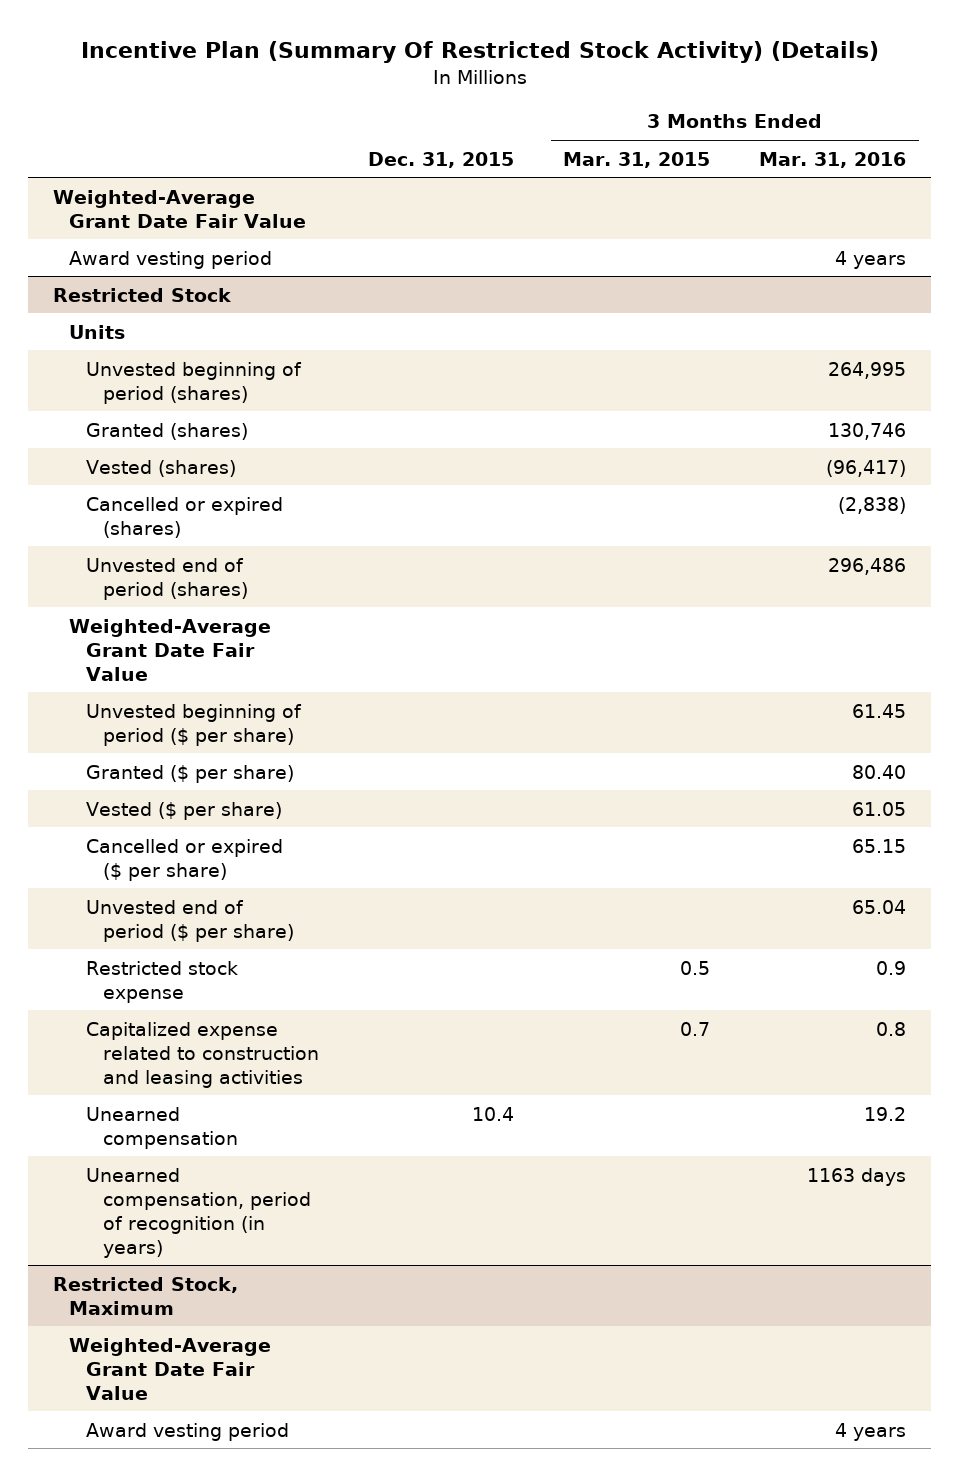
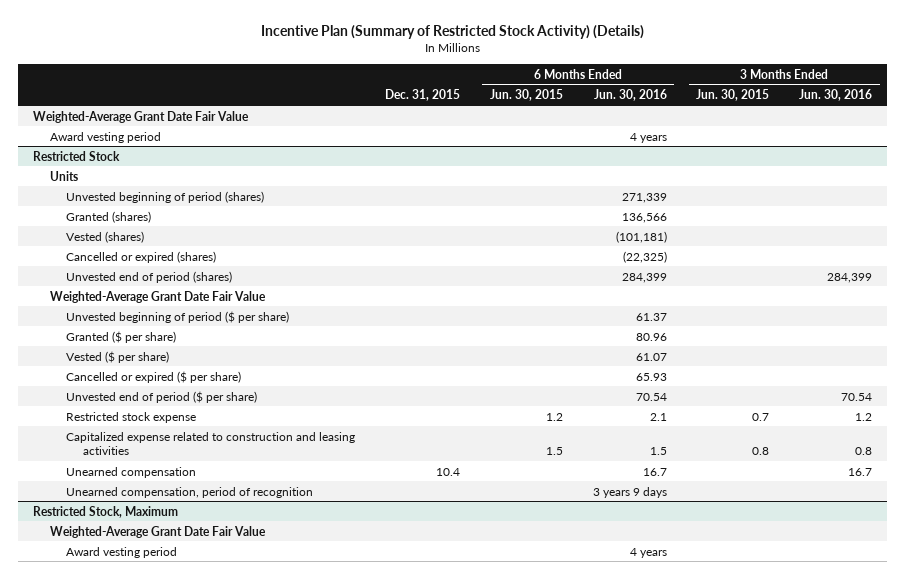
- Incentive Plan (Summary Of Restricted Stock Activity) (Details)
+ Incentive Plan (Summary of Restricted Stock Activity) (Details)
- | Dec. 31, 2015 | 3 Months Ended Mar. 31, 2015 | 3 Months Ended Mar. 31, 2016
+ | Dec. 31, 2015 | 6 Months Ended Jun. 30, 2015 | 6 Months Ended Jun. 30, 2016 | 3 Months Ended Jun. 30, 2015 | 3 Months Ended Jun. 30, 2016
@ Restricted Stock
- Unearned compensation, period of recognition (in years) | | | 1163 days
+ Unearned compensation, period of recognition | | | 3 years 9 days | |

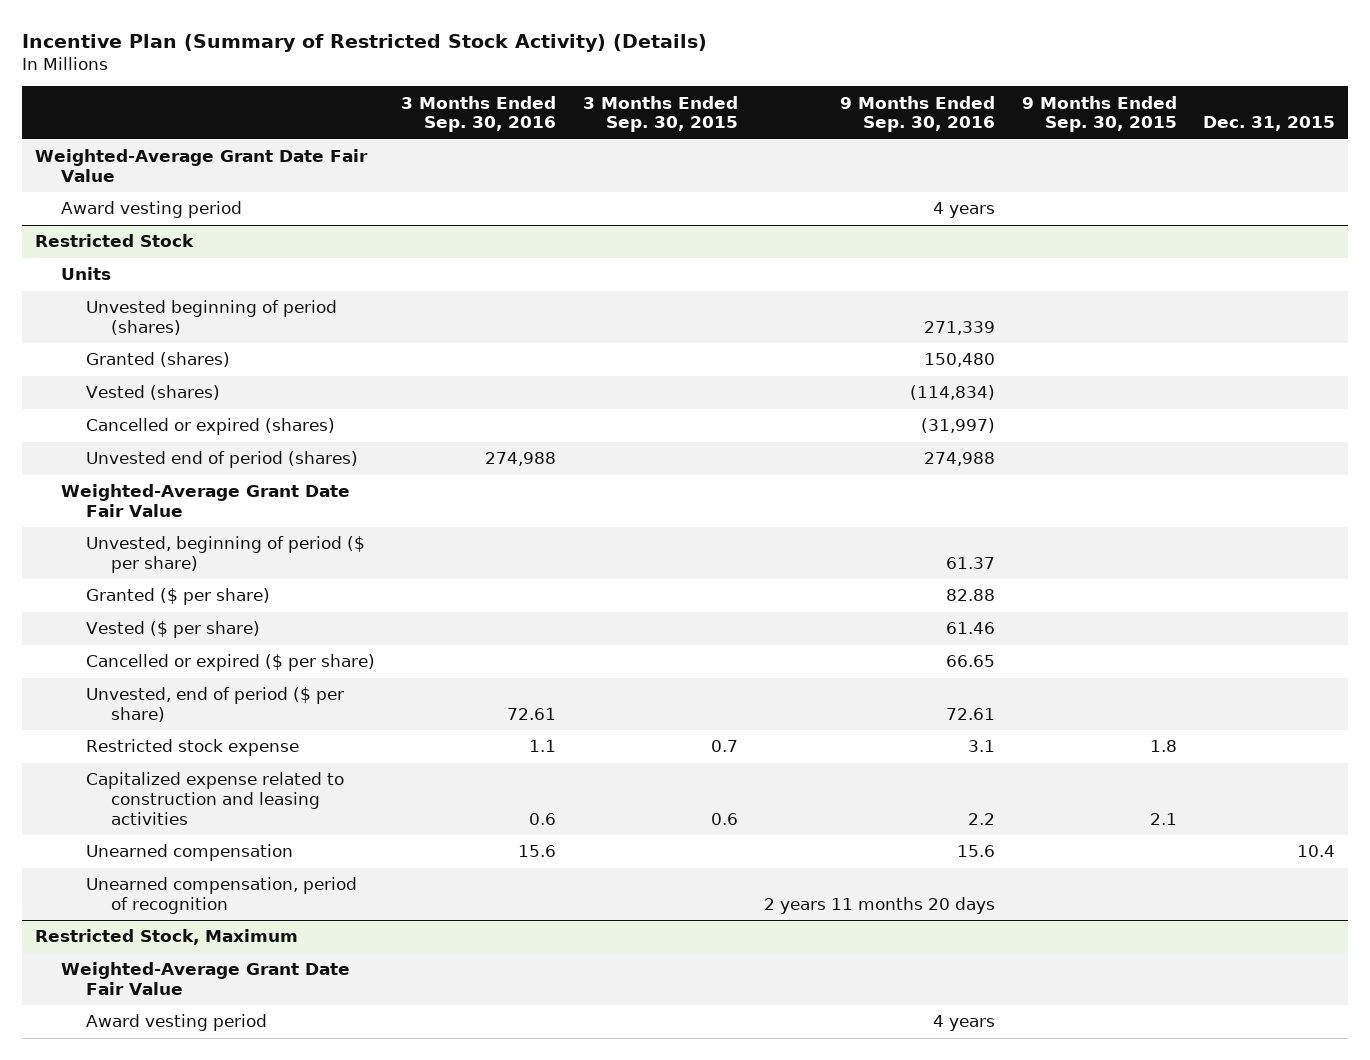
- | Dec. 31, 2015 | 6 Months Ended Jun. 30, 2015 | 6 Months Ended Jun. 30, 2016 | 3 Months Ended Jun. 30, 2015 | 3 Months Ended Jun. 30, 2016
+ | 3 Months Ended Sep. 30, 2016 | 3 Months Ended Sep. 30, 2015 | 9 Months Ended Sep. 30, 2016 | 9 Months Ended Sep. 30, 2015 | Dec. 31, 2015
@ Restricted Stock
- Unvested beginning of period ($ per share) | | | 61.37 | |
+ Unvested, beginning of period ($ per share) | | | 61.37 | |
- Unvested end of period ($ per share) | | | 70.54 | | 70.54
+ Unvested, end of period ($ per share) | 72.61 | | 72.61 | |

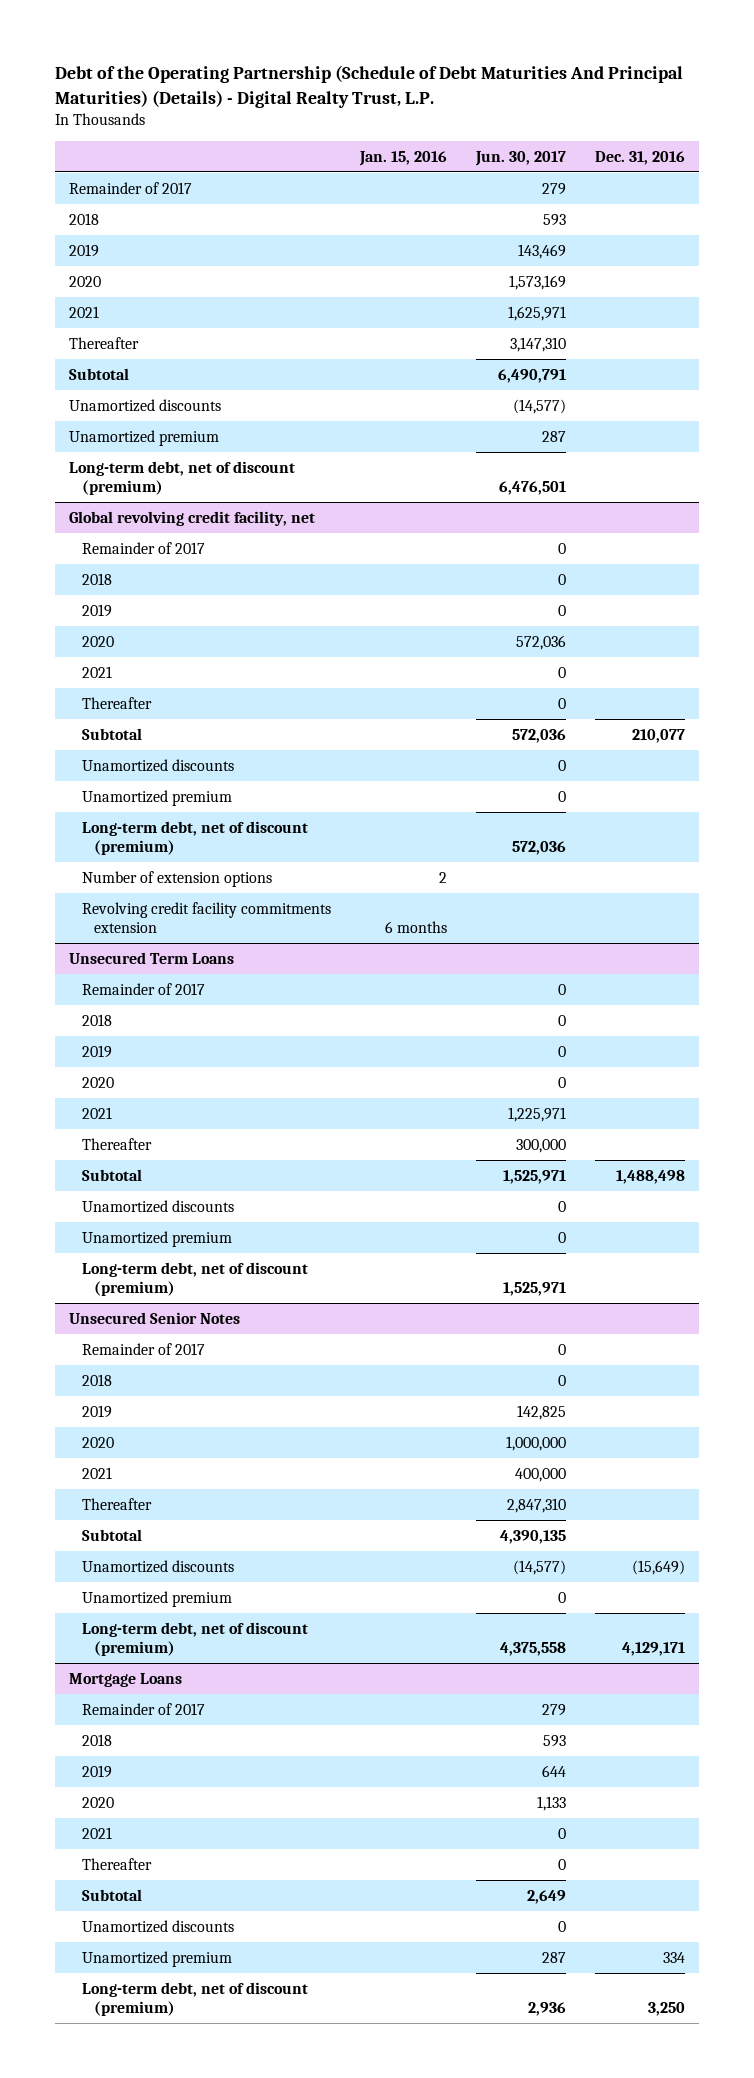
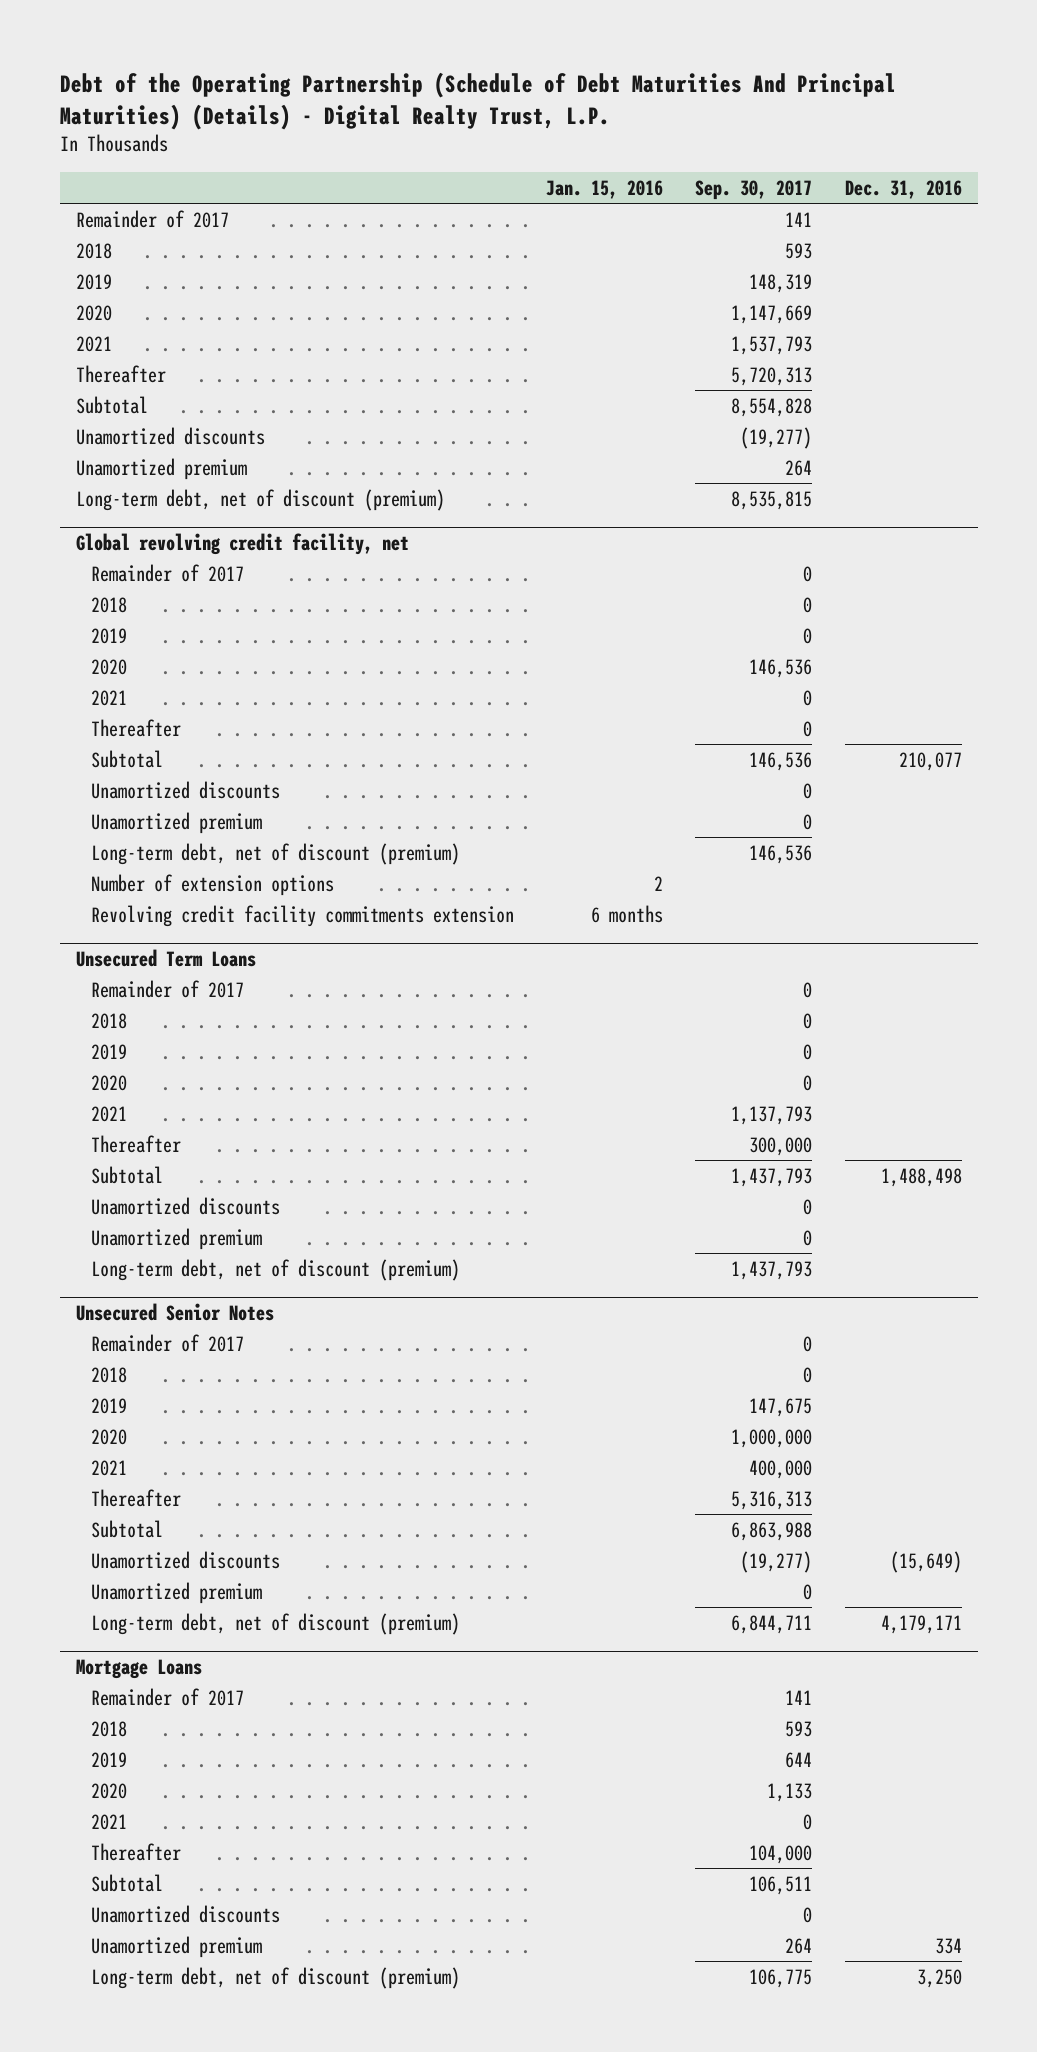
- | Jan. 15, 2016 | Jun. 30, 2017 | Dec. 31, 2016
+ | Jan. 15, 2016 | Sep. 30, 2017 | Dec. 31, 2016
@ Unsecured Senior Notes
- Long-term debt, net of discount (premium) | | 4,375,558 | 4,129,171
+ Long-term debt, net of discount (premium) | | 6,844,711 | 4,179,171

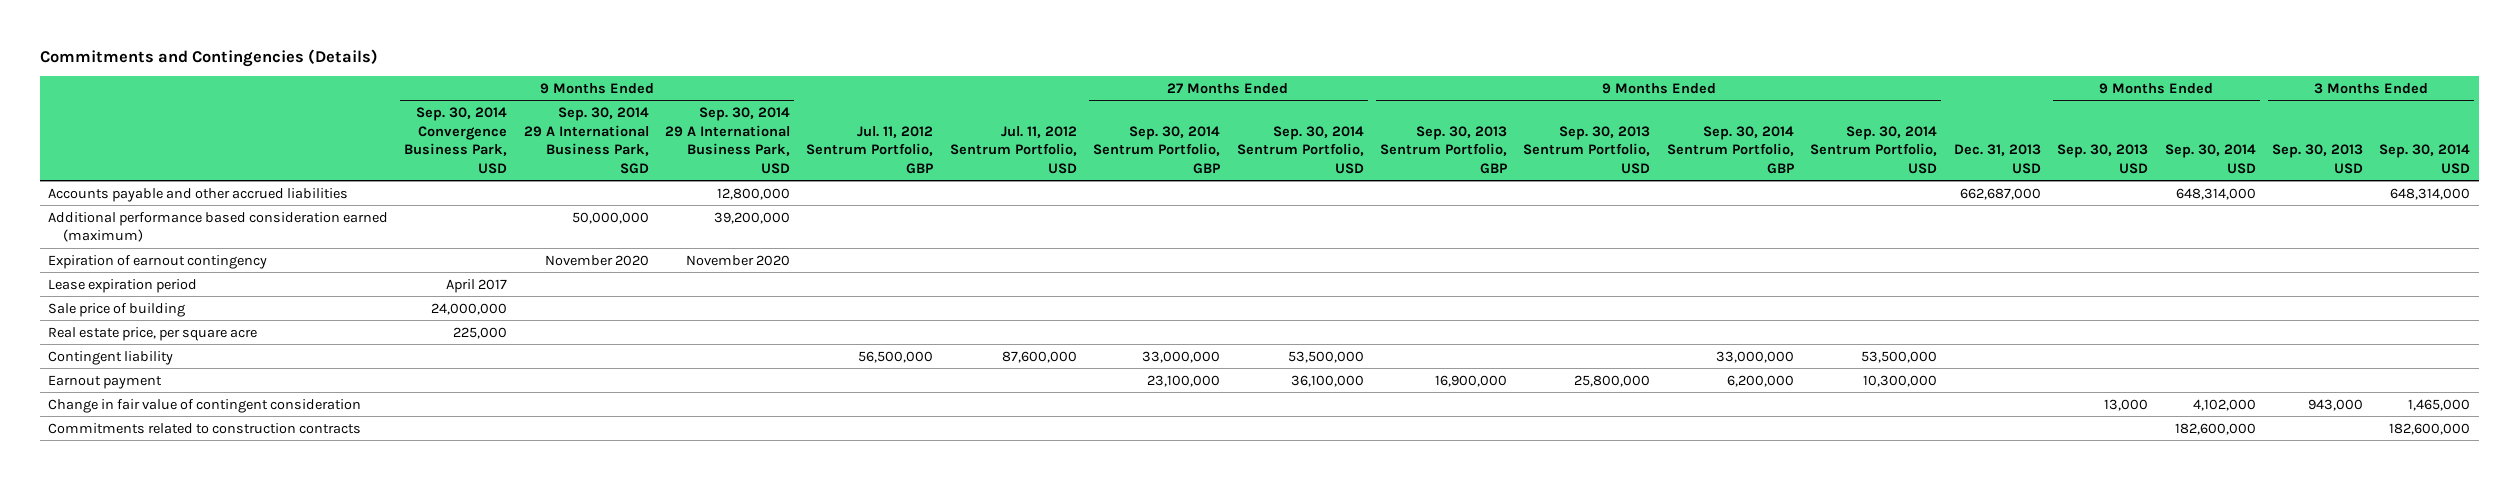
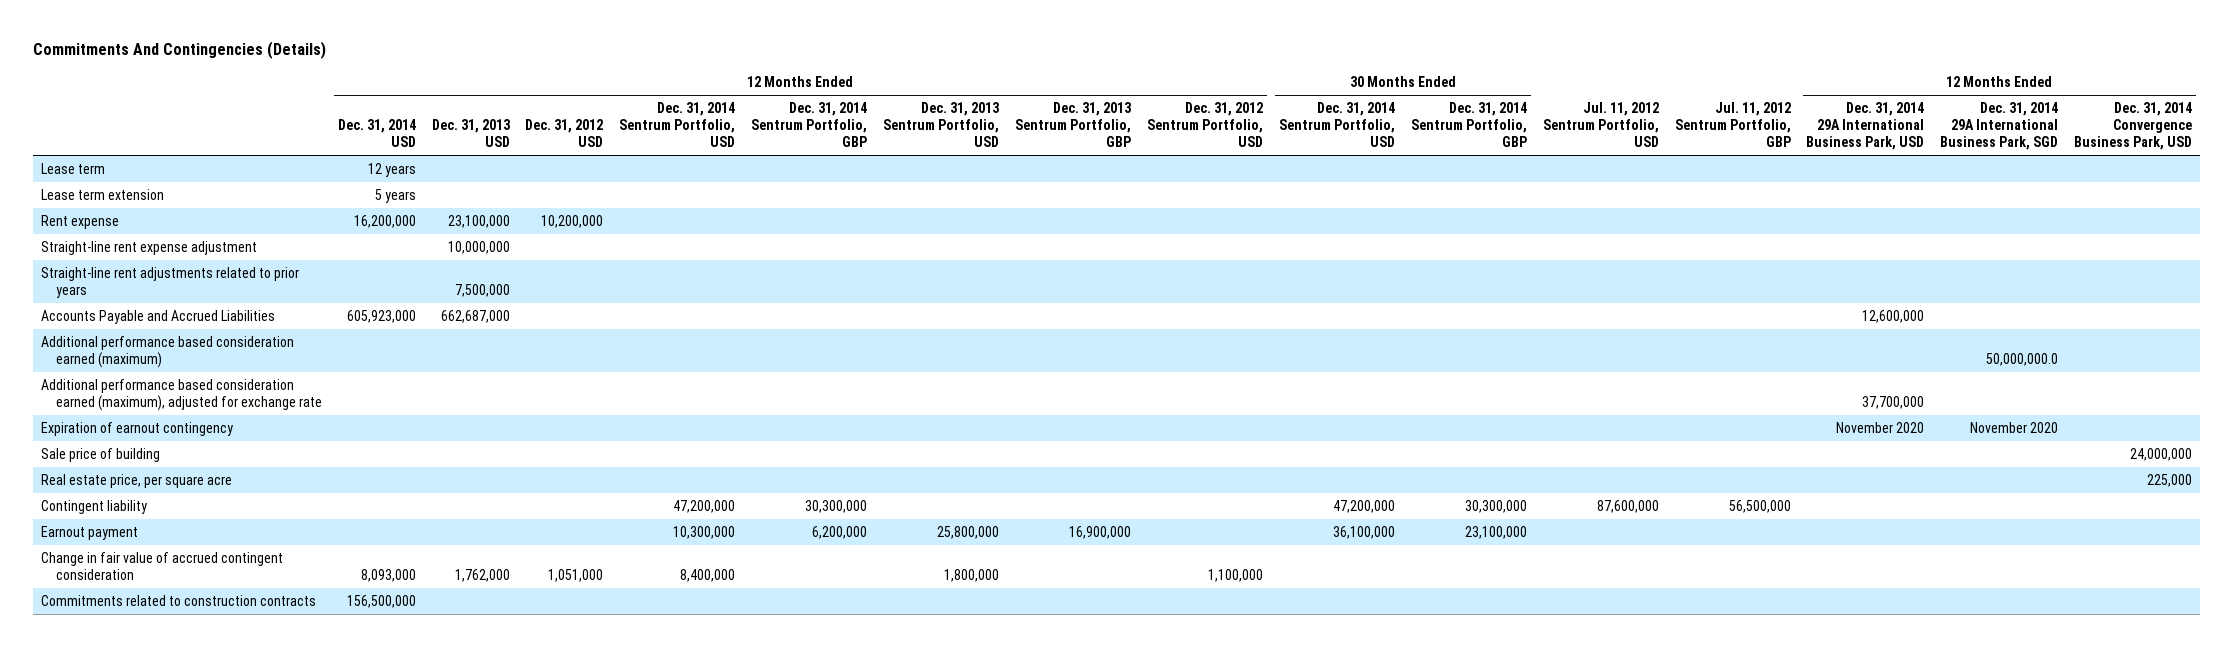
- Commitments and Contingencies (Details)
+ Commitments And Contingencies (Details)
- | 9 Months Ended Sep. 30, 2014 Convergence Business Park, USD | 9 Months Ended Sep. 30, 2014 29 A International Business Park, SGD | 9 Months Ended Sep. 30, 2014 29 A International Business Park, USD | Jul. 11, 2012 Sentrum Portfolio, GBP | Jul. 11, 2012 Sentrum Portfolio, USD | 27 Months Ended Sep. 30, 2014 Sentrum Portfolio, GBP | 27 Months Ended Sep. 30, 2014 Sentrum Portfolio, USD | 9 Months Ended Sep. 30, 2013 Sentrum Portfolio, GBP | 9 Months Ended Sep. 30, 2013 Sentrum Portfolio, USD | 9 Months Ended Sep. 30, 2014 Sentrum Portfolio, GBP | 9 Months Ended Sep. 30, 2014 Sentrum Portfolio, USD | Dec. 31, 2013 USD | 9 Months Ended Sep. 30, 2013 USD | 9 Months Ended Sep. 30, 2014 USD | 3 Months Ended Sep. 30, 2013 USD | 3 Months Ended Sep. 30, 2014 USD
+ | 12 Months Ended Dec. 31, 2014 USD | 12 Months Ended Dec. 31, 2013 USD | 12 Months Ended Dec. 31, 2012 USD | 12 Months Ended Dec. 31, 2014 Sentrum Portfolio, USD | 12 Months Ended Dec. 31, 2014 Sentrum Portfolio, GBP | 12 Months Ended Dec. 31, 2013 Sentrum Portfolio, USD | 12 Months Ended Dec. 31, 2013 Sentrum Portfolio, GBP | 12 Months Ended Dec. 31, 2012 Sentrum Portfolio, USD | 30 Months Ended Dec. 31, 2014 Sentrum Portfolio, USD | 30 Months Ended Dec. 31, 2014 Sentrum Portfolio, GBP | Jul. 11, 2012 Sentrum Portfolio, USD | Jul. 11, 2012 Sentrum Portfolio, GBP | 12 Months Ended Dec. 31, 2014 29A International Business Park, USD | 12 Months Ended Dec. 31, 2014 29A International Business Park, SGD | 12 Months Ended Dec. 31, 2014 Convergence Business Park, USD
- Accounts payable and other accrued liabilities | | | 12,800,000 | | | | | | | | | 662,687,000 | | 648,314,000 | | 648,314,000
+ Lease term | 12 years | | | | | | | | | | | | | |
+ Lease term extension | 5 years | | | | | | | | | | | | | |
+ Rent expense | 16,200,000 | 23,100,000 | 10,200,000 | | | | | | | | | | | |
+ Straight-line rent expense adjustment | | 10,000,000 | | | | | | | | | | | | |
+ Straight-line rent adjustments related to prior years | | 7,500,000 | | | | | | | | | | | | |
+ Accounts Payable and Accrued Liabilities | 605,923,000 | 662,687,000 | | | | | | | | | | | 12,600,000 | |
+ Additional performance based consideration earned (maximum), adjusted for exchange rate | | | | | | | | | | | | | 37,700,000 | |
- Lease expiration period | April 2017 | | | | | | | | | | | | | | |
- Change in fair value of contingent consideration | | | | | | | | | | | | | 13,000 | 4,102,000 | 943,000 | 1,465,000
+ Change in fair value of accrued contingent consideration | 8,093,000 | 1,762,000 | 1,051,000 | 8,400,000 | | 1,800,000 | | 1,100,000 | | | | | | |

